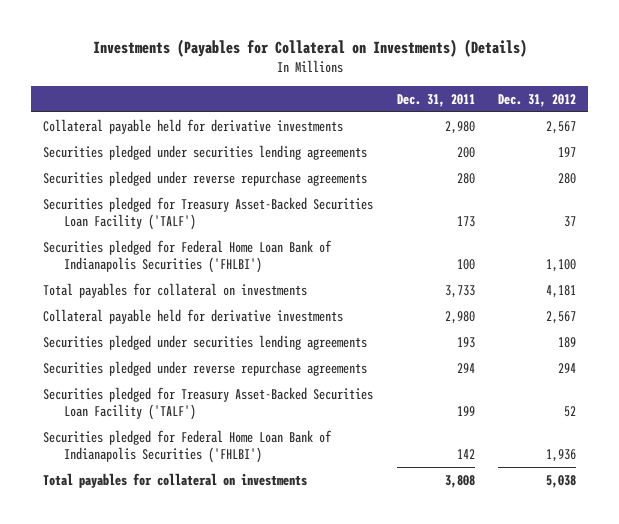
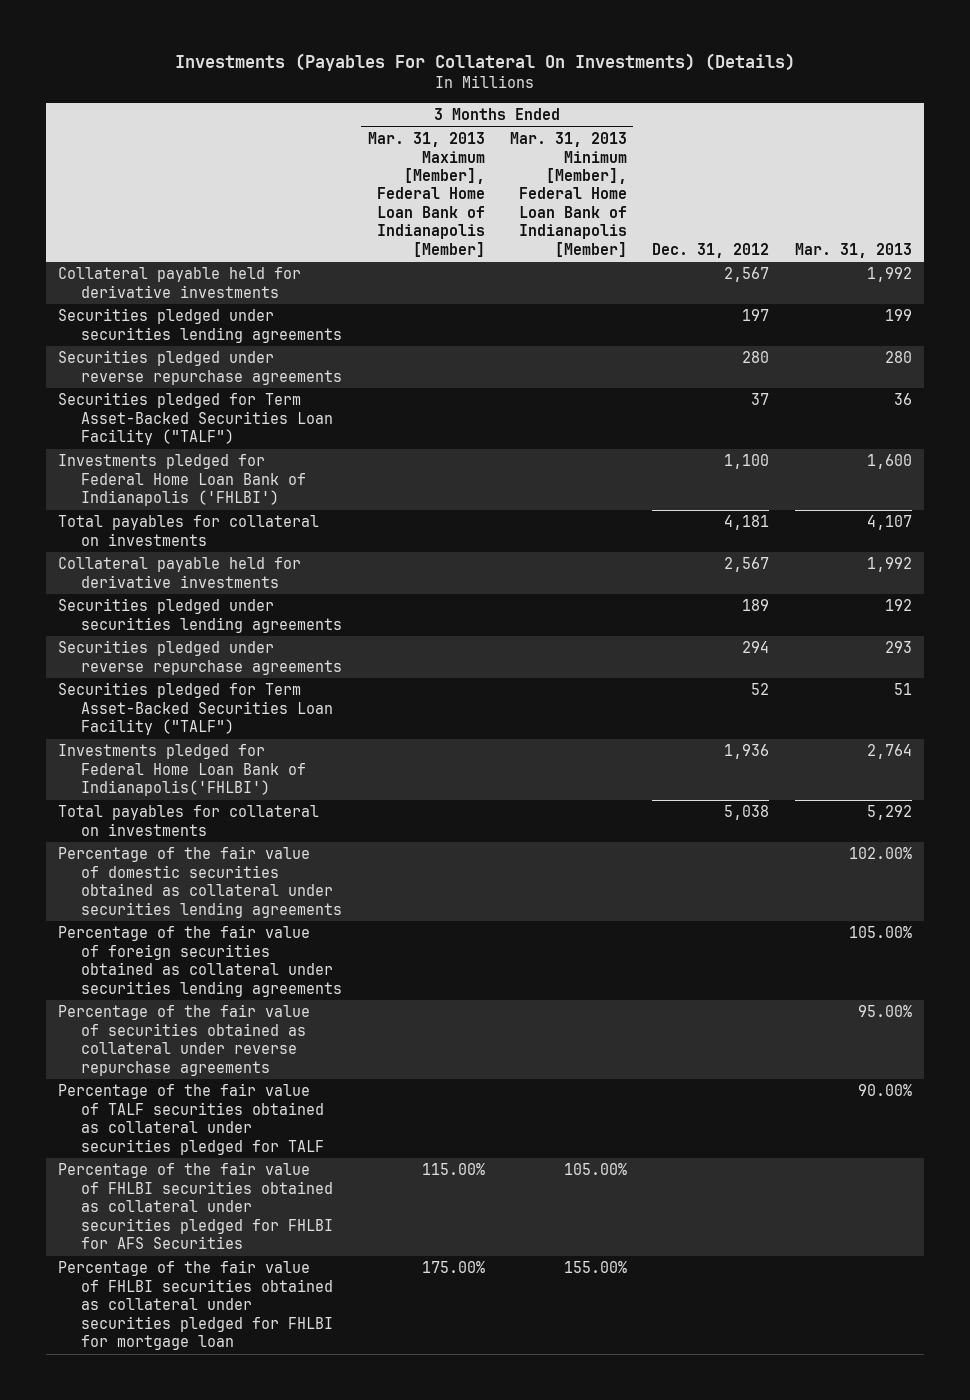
- Investments (Payables for Collateral on Investments) (Details)
+ Investments (Payables For Collateral On Investments) (Details)
- | Dec. 31, 2011 | Dec. 31, 2012
+ | 3 Months Ended Mar. 31, 2013 Maximum [Member], Federal Home Loan Bank of Indianapolis [Member] | 3 Months Ended Mar. 31, 2013 Minimum [Member], Federal Home Loan Bank of Indianapolis [Member] | Dec. 31, 2012 | Mar. 31, 2013
- Securities pledged for Treasury Asset-Backed Securities Loan Facility ('TALF') | 173 | 37
- Securities pledged for Federal Home Loan Bank of Indianapolis Securities ('FHLBI') | 100 | 1,100
+ Securities pledged for Term Asset-Backed Securities Loan Facility ("TALF") | | | 37 | 36
+ Investments pledged for Federal Home Loan Bank of Indianapolis ('FHLBI') | | | 1,100 | 1,600
- Securities pledged for Treasury Asset-Backed Securities Loan Facility ('TALF') | 199 | 52
- Securities pledged for Federal Home Loan Bank of Indianapolis Securities ('FHLBI') | 142 | 1,936
+ Securities pledged for Term Asset-Backed Securities Loan Facility ("TALF") | | | 52 | 51
+ Investments pledged for Federal Home Loan Bank of Indianapolis('FHLBI') | | | 1,936 | 2,764
+ Percentage of the fair value of domestic securities obtained as collateral under securities lending agreements | | | | 102.00%
+ Percentage of the fair value of foreign securities obtained as collateral under securities lending agreements | | | | 105.00%
+ Percentage of the fair value of securities obtained as collateral under reverse repurchase agreements | | | | 95.00%
+ Percentage of the fair value of TALF securities obtained as collateral under securities pledged for TALF | | | | 90.00%
+ Percentage of the fair value of FHLBI securities obtained as collateral under securities pledged for FHLBI for AFS Securities | 115.00% | 105.00% | |
+ Percentage of the fair value of FHLBI securities obtained as collateral under securities pledged for FHLBI for mortgage loan | 175.00% | 155.00% | |

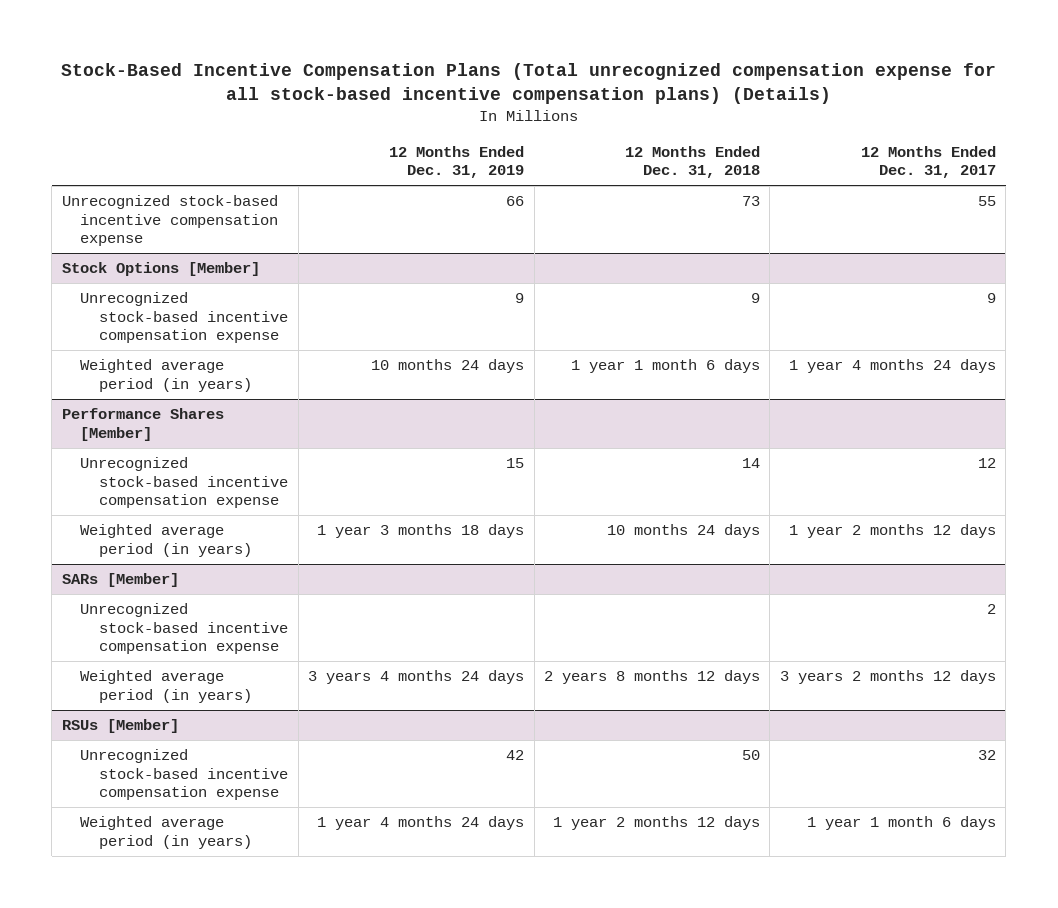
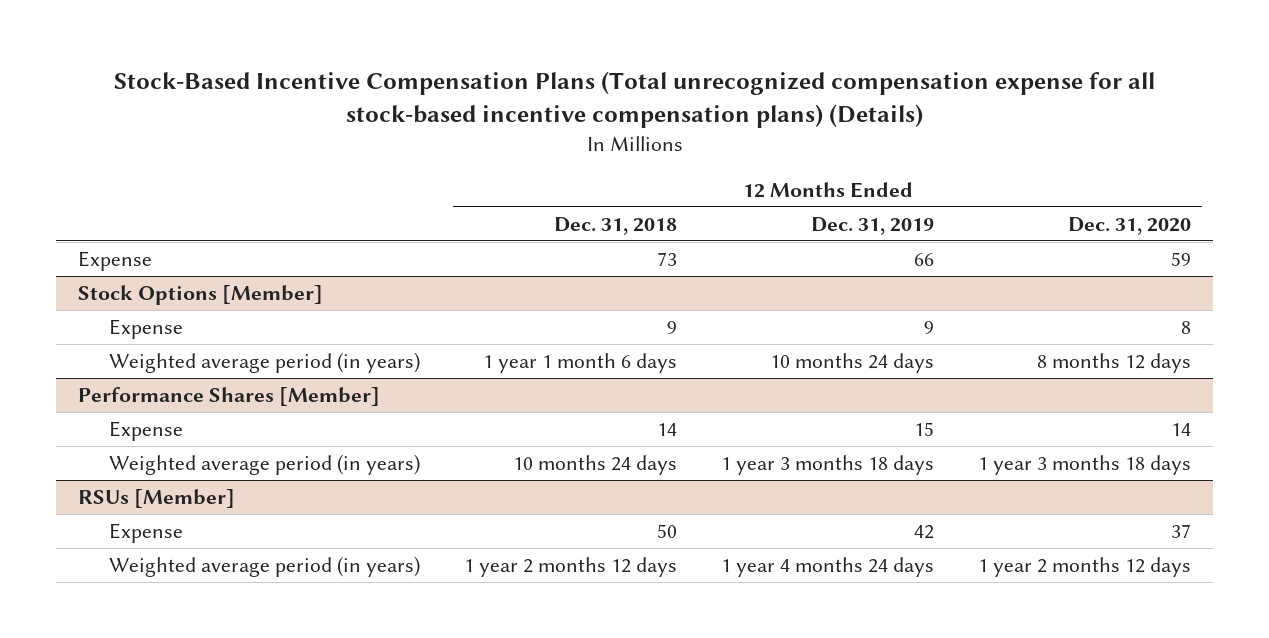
- | 12 Months Ended Dec. 31, 2019 | 12 Months Ended Dec. 31, 2018 | 12 Months Ended Dec. 31, 2017
+ | 12 Months Ended Dec. 31, 2018 | 12 Months Ended Dec. 31, 2019 | 12 Months Ended Dec. 31, 2020
- Unrecognized stock-based incentive compensation expense | 66 | 73 | 55
+ Expense | 73 | 66 | 59
@ Stock Options [Member]
- Unrecognized stock-based incentive compensation expense | 9 | 9 | 9
+ Expense | 9 | 9 | 8
@ Performance Shares [Member]
- Unrecognized stock-based incentive compensation expense | 15 | 14 | 12
+ Expense | 14 | 15 | 14
- SARs [Member]
- Unrecognized stock-based incentive compensation expense | | | 2
- Weighted average period (in years) | 3 years 4 months 24 days | 2 years 8 months 12 days | 3 years 2 months 12 days
@ RSUs [Member]
- Unrecognized stock-based incentive compensation expense | 42 | 50 | 32
+ Expense | 50 | 42 | 37

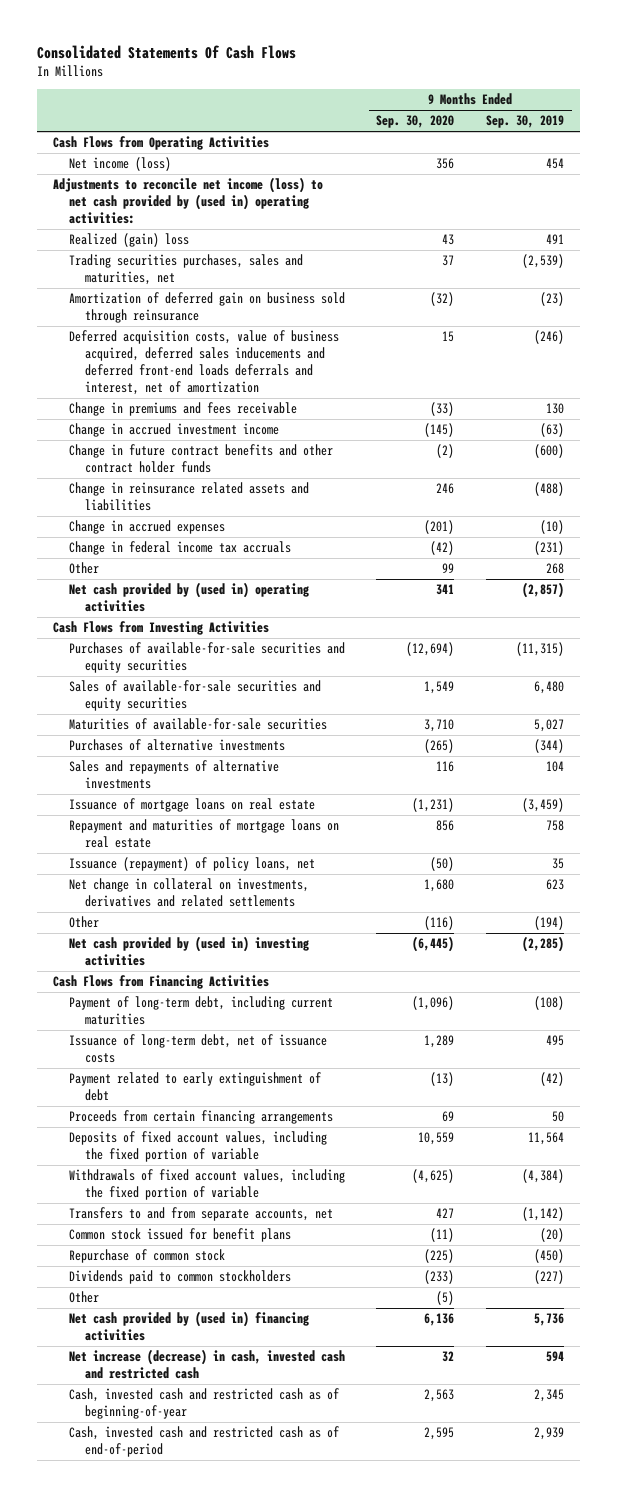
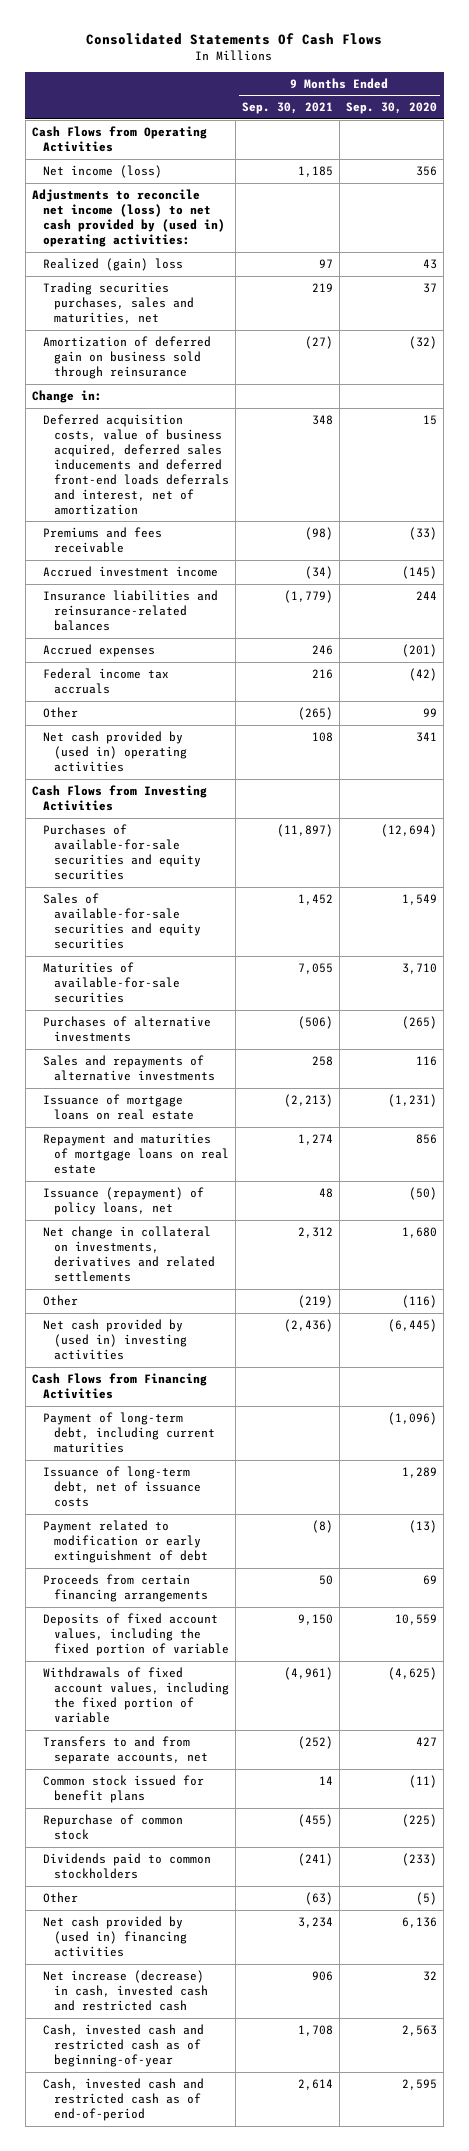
- | 9 Months Ended Sep. 30, 2020 | 9 Months Ended Sep. 30, 2019
+ | 9 Months Ended Sep. 30, 2021 | 9 Months Ended Sep. 30, 2020
+ Change in:
- Change in premiums and fees receivable | (33) | 130
- Change in accrued investment income | (145) | (63)
- Change in future contract benefits and other contract holder funds | (2) | (600)
- Change in reinsurance related assets and liabilities | 246 | (488)
- Change in accrued expenses | (201) | (10)
- Change in federal income tax accruals | (42) | (231)
+ Premiums and fees receivable | (98) | (33)
+ Accrued investment income | (34) | (145)
+ Insurance liabilities and reinsurance-related balances | (1,779) | 244
+ Accrued expenses | 246 | (201)
+ Federal income tax accruals | 216 | (42)
- Payment related to early extinguishment of debt | (13) | (42)
+ Payment related to modification or early extinguishment of debt | (8) | (13)

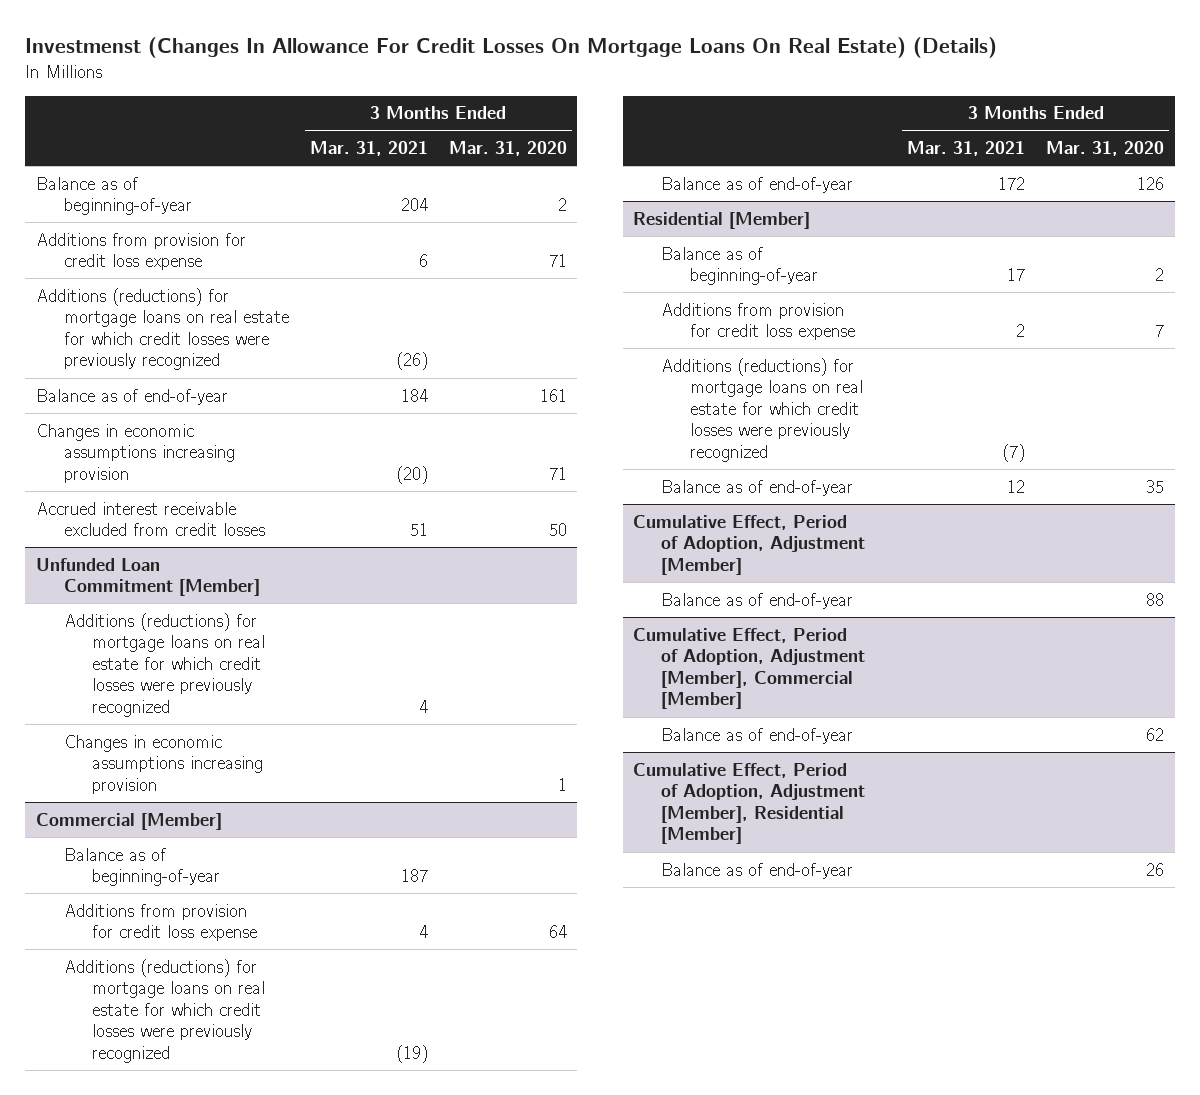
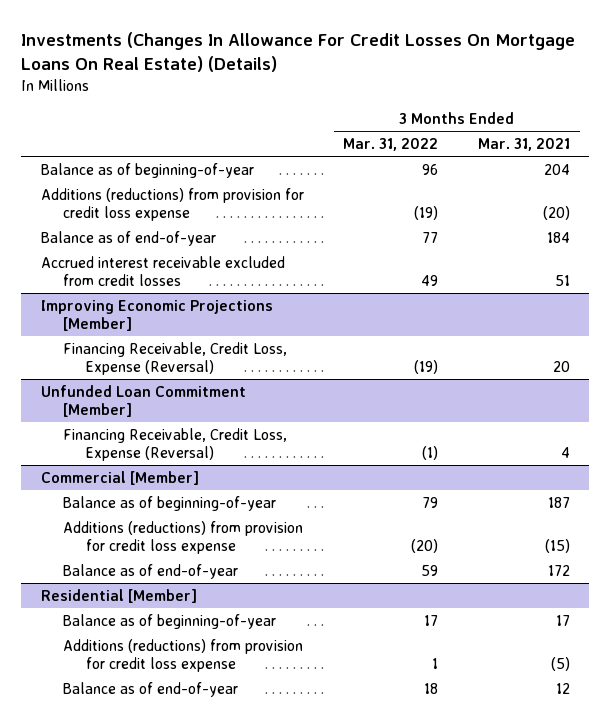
- Investmenst (Changes In Allowance For Credit Losses On Mortgage Loans On Real Estate) (Details)
+ Investments (Changes In Allowance For Credit Losses On Mortgage Loans On Real Estate) (Details)
- | 3 Months Ended Mar. 31, 2021 | 3 Months Ended Mar. 31, 2020
+ | 3 Months Ended Mar. 31, 2022 | 3 Months Ended Mar. 31, 2021
- Additions from provision for credit loss expense | 6 | 71
- Additions (reductions) for mortgage loans on real estate for which credit losses were previously recognized | (26) |
+ Additions (reductions) from provision for credit loss expense | (19) | (20)
- Changes in economic assumptions increasing provision | (20) | 71
+ Improving Economic Projections [Member]
+ Financing Receivable, Credit Loss, Expense (Reversal) | (19) | 20
@ Unfunded Loan Commitment [Member]
- Additions (reductions) for mortgage loans on real estate for which credit losses were previously recognized | 4 |
- Changes in economic assumptions increasing provision | | 1
+ Financing Receivable, Credit Loss, Expense (Reversal) | (1) | 4
@ Commercial [Member]
- Additions from provision for credit loss expense | 4 | 64
- Additions (reductions) for mortgage loans on real estate for which credit losses were previously recognized | (19) |
+ Additions (reductions) from provision for credit loss expense | (20) | (15)
@ Residential [Member]
- Additions from provision for credit loss expense | 2 | 7
- Additions (reductions) for mortgage loans on real estate for which credit losses were previously recognized | (7) |
+ Additions (reductions) from provision for credit loss expense | 1 | (5)
- Cumulative Effect, Period of Adoption, Adjustment [Member]
- Balance as of end-of-year | | 88
- Cumulative Effect, Period of Adoption, Adjustment [Member], Commercial [Member]
- Balance as of end-of-year | | 62
- Cumulative Effect, Period of Adoption, Adjustment [Member], Residential [Member]
- Balance as of end-of-year | | 26

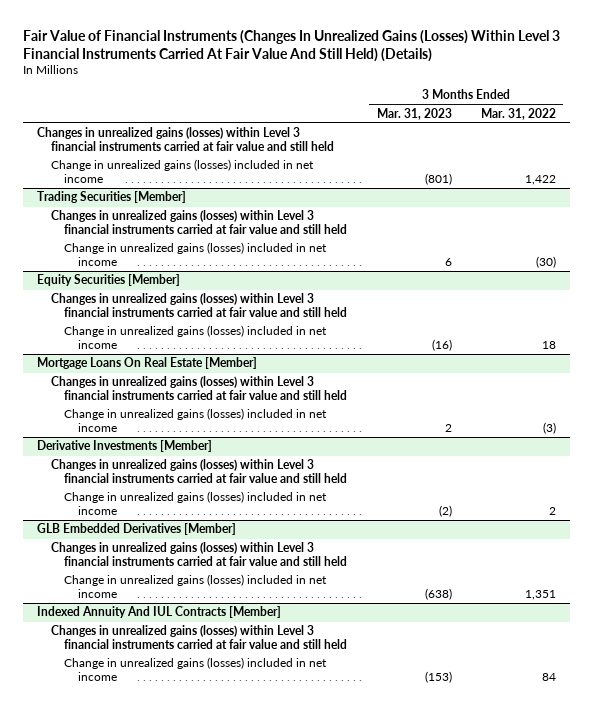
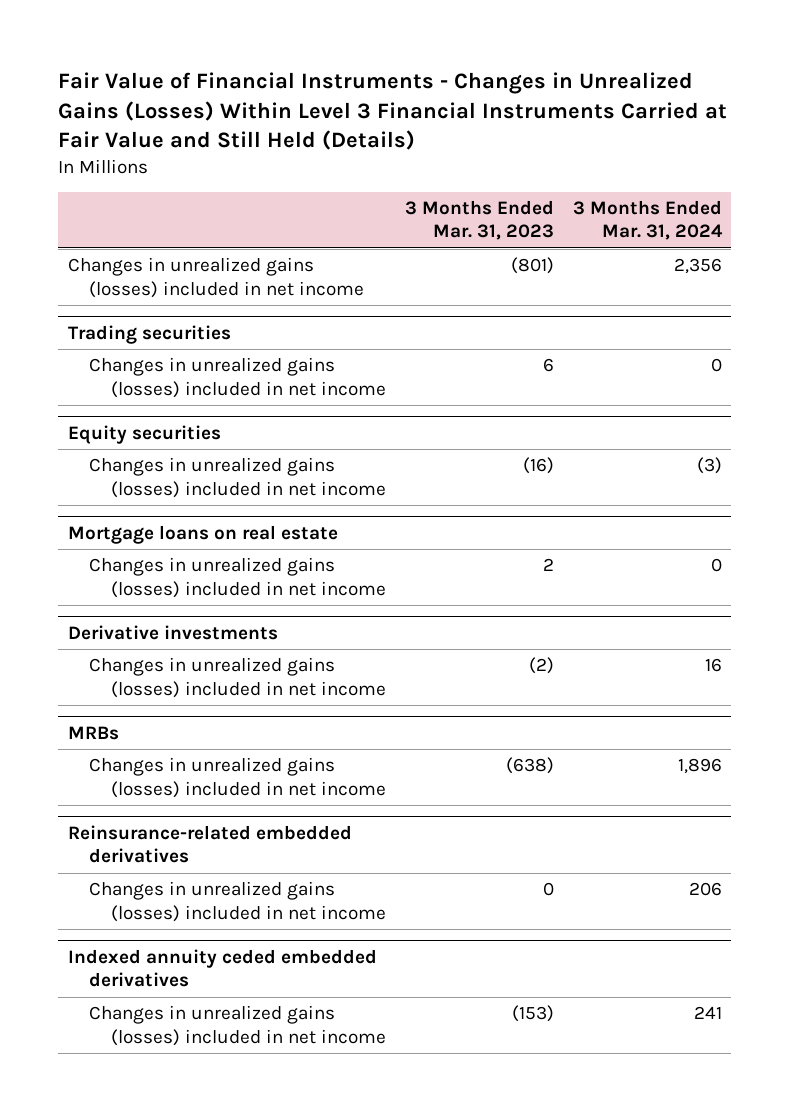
- Fair Value of Financial Instruments (Changes In Unrealized Gains (Losses) Within Level 3 Financial Instruments Carried At Fair Value And Still Held) (Details)
+ Fair Value of Financial Instruments - Changes in Unrealized Gains (Losses) Within Level 3 Financial Instruments Carried at Fair Value and Still Held (Details)
- | 3 Months Ended Mar. 31, 2023 | 3 Months Ended Mar. 31, 2022
+ | 3 Months Ended Mar. 31, 2023 | 3 Months Ended Mar. 31, 2024
- Changes in unrealized gains (losses) within Level 3 financial instruments carried at fair value and still held
- Change in unrealized gains (losses) included in net income | (801) | 1,422
- Trading Securities [Member]
- Changes in unrealized gains (losses) within Level 3 financial instruments carried at fair value and still held
- Change in unrealized gains (losses) included in net income | 6 | (30)
- Equity Securities [Member]
- Changes in unrealized gains (losses) within Level 3 financial instruments carried at fair value and still held
- Change in unrealized gains (losses) included in net income | (16) | 18
- Mortgage Loans On Real Estate [Member]
- Changes in unrealized gains (losses) within Level 3 financial instruments carried at fair value and still held
- Change in unrealized gains (losses) included in net income | 2 | (3)
- Derivative Investments [Member]
- Changes in unrealized gains (losses) within Level 3 financial instruments carried at fair value and still held
- Change in unrealized gains (losses) included in net income | (2) | 2
- GLB Embedded Derivatives [Member]
- Changes in unrealized gains (losses) within Level 3 financial instruments carried at fair value and still held
- Change in unrealized gains (losses) included in net income | (638) | 1,351
- Indexed Annuity And IUL Contracts [Member]
- Changes in unrealized gains (losses) within Level 3 financial instruments carried at fair value and still held
- Change in unrealized gains (losses) included in net income | (153) | 84
+ Changes in unrealized gains (losses) included in net income | (801) | 2,356
+ Trading securities
+ Changes in unrealized gains (losses) included in net income | 6 | 0
+ Equity securities
+ Changes in unrealized gains (losses) included in net income | (16) | (3)
+ Mortgage loans on real estate
+ Changes in unrealized gains (losses) included in net income | 2 | 0
+ Derivative investments
+ Changes in unrealized gains (losses) included in net income | (2) | 16
+ MRBs
+ Changes in unrealized gains (losses) included in net income | (638) | 1,896
+ Reinsurance-related embedded derivatives
+ Changes in unrealized gains (losses) included in net income | 0 | 206
+ Indexed annuity ceded embedded derivatives
+ Changes in unrealized gains (losses) included in net income | (153) | 241

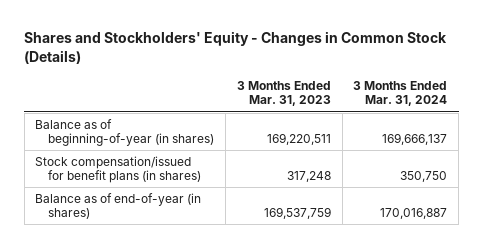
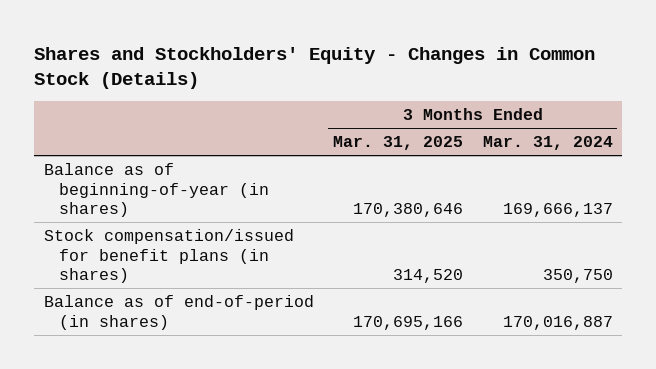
- | 3 Months Ended Mar. 31, 2023 | 3 Months Ended Mar. 31, 2024
+ | 3 Months Ended Mar. 31, 2025 | 3 Months Ended Mar. 31, 2024
- Balance as of end-of-year (in shares) | 169,537,759 | 170,016,887
+ Balance as of end-of-period (in shares) | 170,695,166 | 170,016,887

